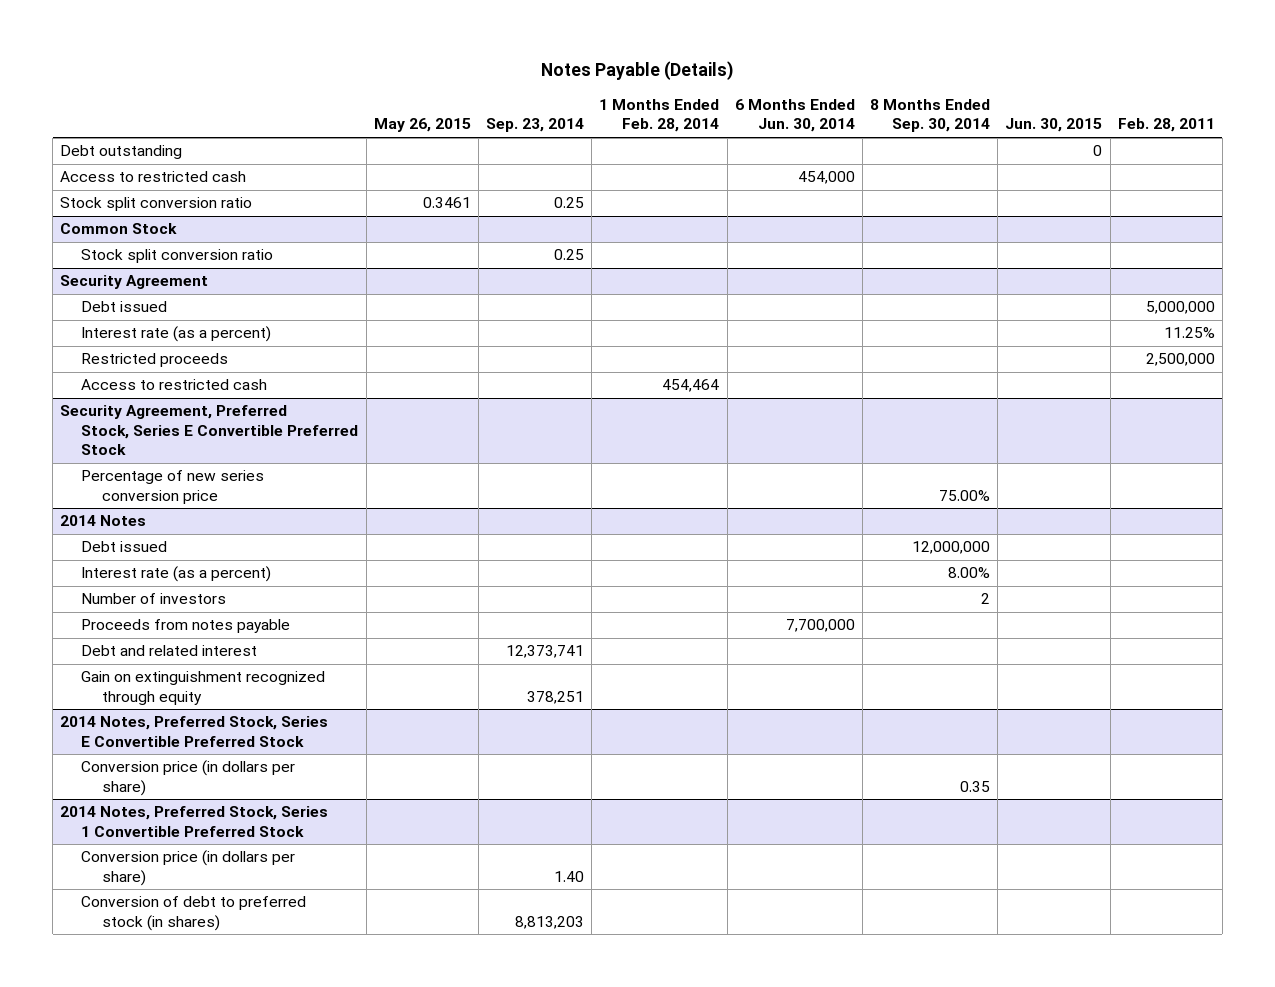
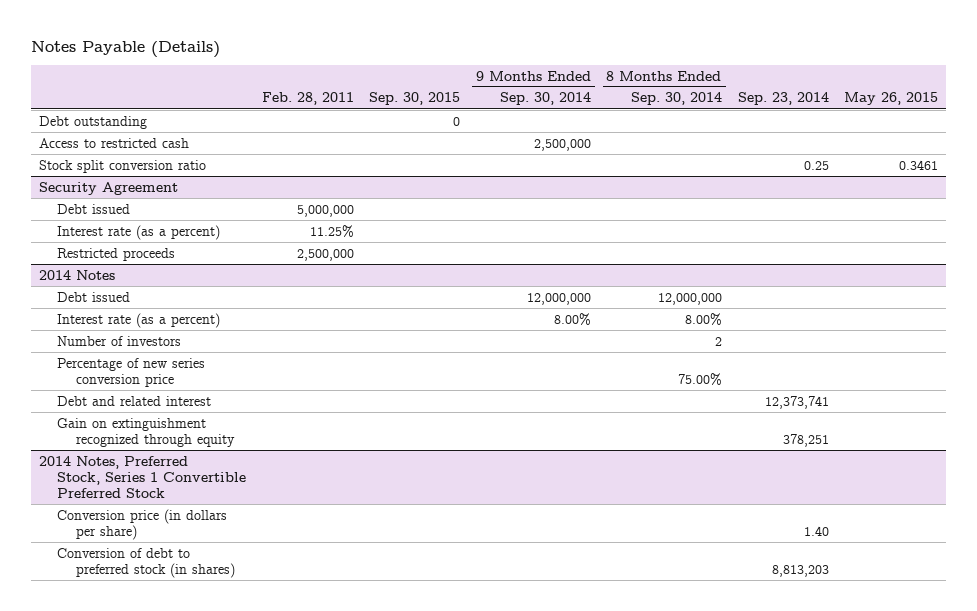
- | May 26, 2015 | Sep. 23, 2014 | 1 Months Ended Feb. 28, 2014 | 6 Months Ended Jun. 30, 2014 | 8 Months Ended Sep. 30, 2014 | Jun. 30, 2015 | Feb. 28, 2011
+ | Feb. 28, 2011 | Sep. 30, 2015 | 9 Months Ended Sep. 30, 2014 | 8 Months Ended Sep. 30, 2014 | Sep. 23, 2014 | May 26, 2015
- Common Stock
- Stock split conversion ratio | | 0.25 | | | | |
@ Security Agreement
- Access to restricted cash | | | 454,464 | | | |
- Security Agreement, Preferred Stock, Series E Convertible Preferred Stock
- Percentage of new series conversion price | | | | | 75.00% | |
@ 2014 Notes
- Proceeds from notes payable | | | | 7,700,000 | | |
+ Percentage of new series conversion price | | | | 75.00% | |
- 2014 Notes, Preferred Stock, Series E Convertible Preferred Stock
- Conversion price (in dollars per share) | | | | | 0.35 | |

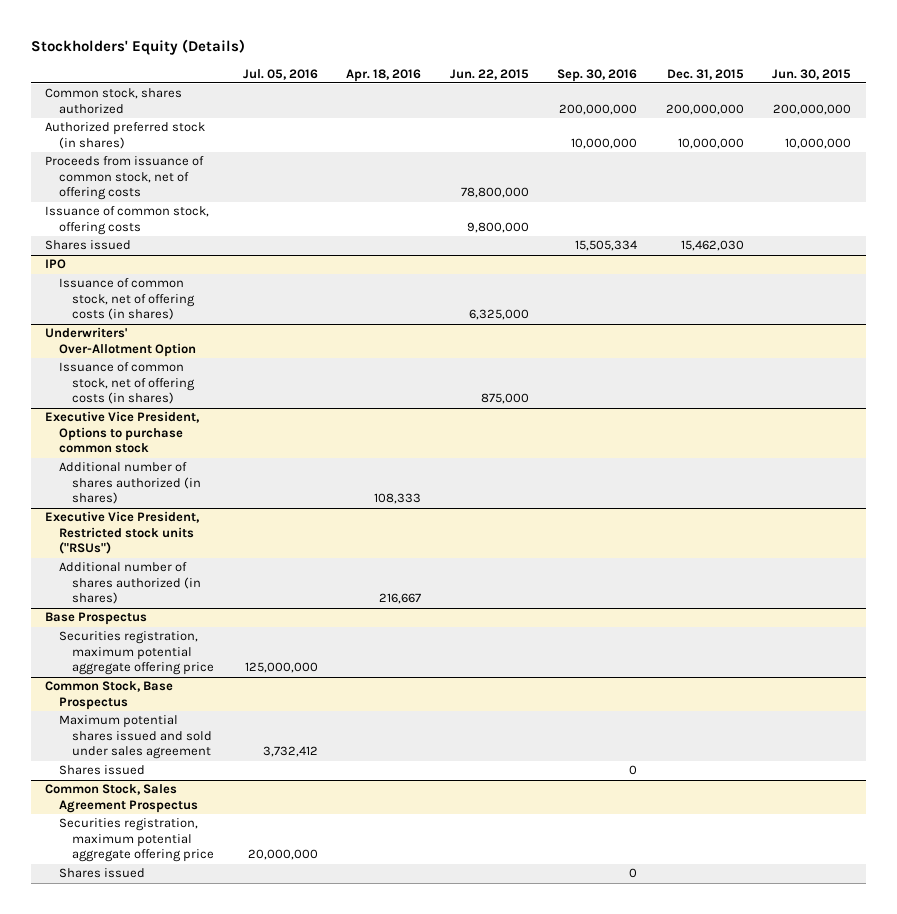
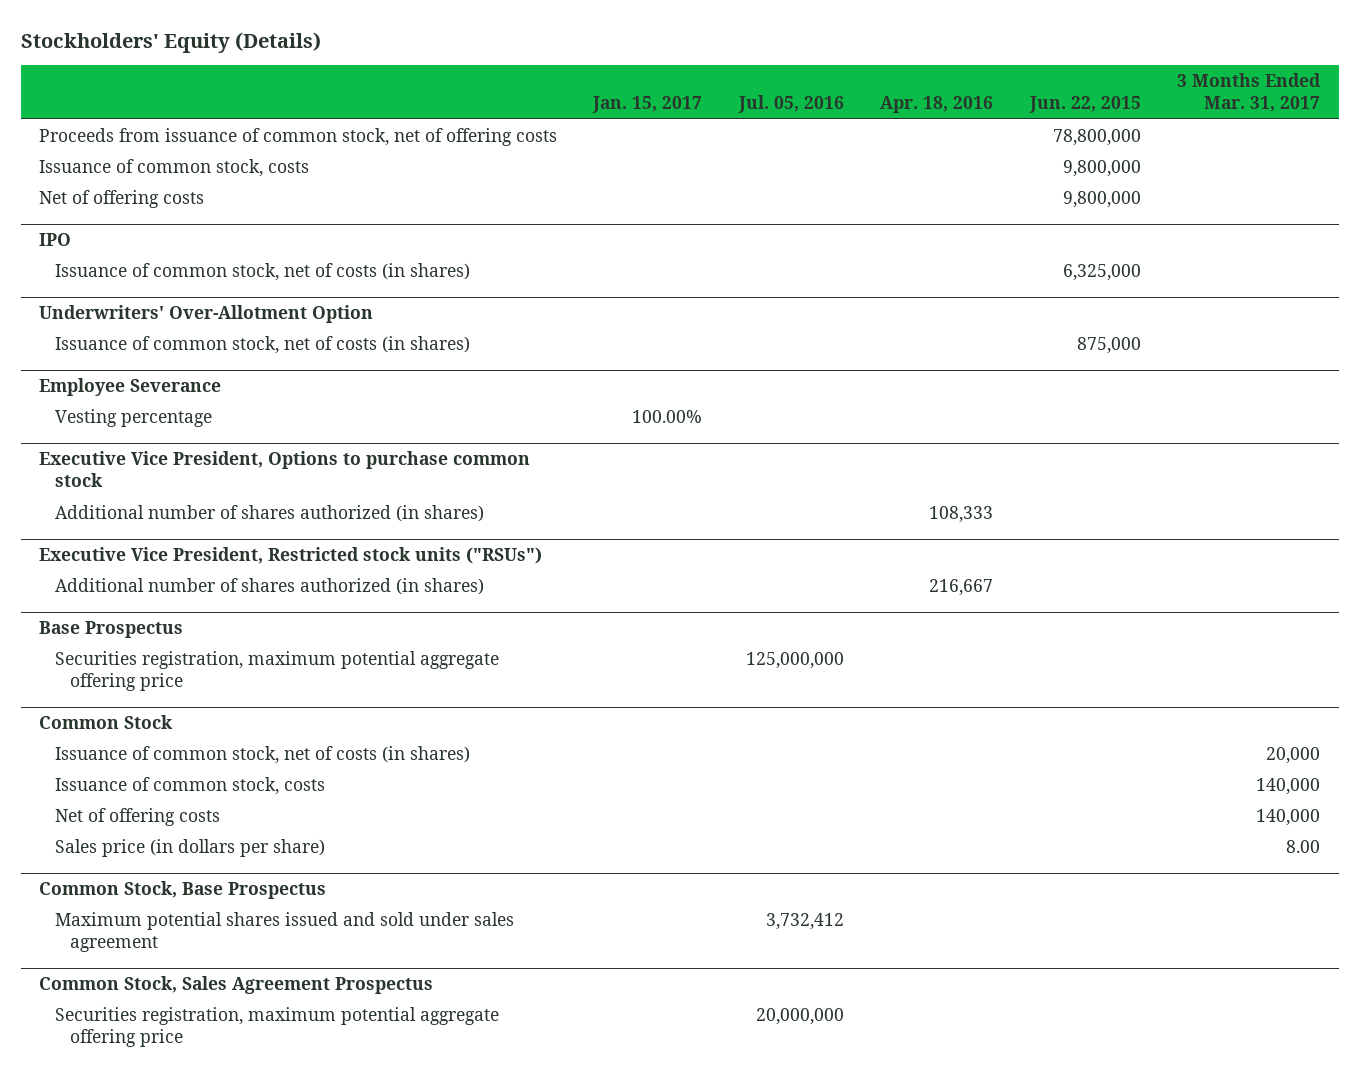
- | Jul. 05, 2016 | Apr. 18, 2016 | Jun. 22, 2015 | Sep. 30, 2016 | Dec. 31, 2015 | Jun. 30, 2015
+ | Jan. 15, 2017 | Jul. 05, 2016 | Apr. 18, 2016 | Jun. 22, 2015 | 3 Months Ended Mar. 31, 2017
- Common stock, shares authorized | | | | 200,000,000 | 200,000,000 | 200,000,000
- Authorized preferred stock (in shares) | | | | 10,000,000 | 10,000,000 | 10,000,000
- Issuance of common stock, offering costs | | | 9,800,000 | | |
- Shares issued | | | | 15,505,334 | 15,462,030 |
+ Issuance of common stock, costs | | | | 9,800,000 |
+ Net of offering costs | | | | 9,800,000 |
@ IPO
- Issuance of common stock, net of offering costs (in shares) | | | 6,325,000 | | |
+ Issuance of common stock, net of costs (in shares) | | | | 6,325,000 |
@ Underwriters' Over-Allotment Option
- Issuance of common stock, net of offering costs (in shares) | | | 875,000 | | |
+ Issuance of common stock, net of costs (in shares) | | | | 875,000 |
+ Employee Severance
+ Vesting percentage | 100.00% | | | |
+ Common Stock
+ Issuance of common stock, net of costs (in shares) | | | | | 20,000
+ Issuance of common stock, costs | | | | | 140,000
+ Net of offering costs | | | | | 140,000
+ Sales price (in dollars per share) | | | | | 8.00
@ Common Stock, Base Prospectus
- Shares issued | | | | 0 | |
@ Common Stock, Sales Agreement Prospectus
- Shares issued | | | | 0 | |

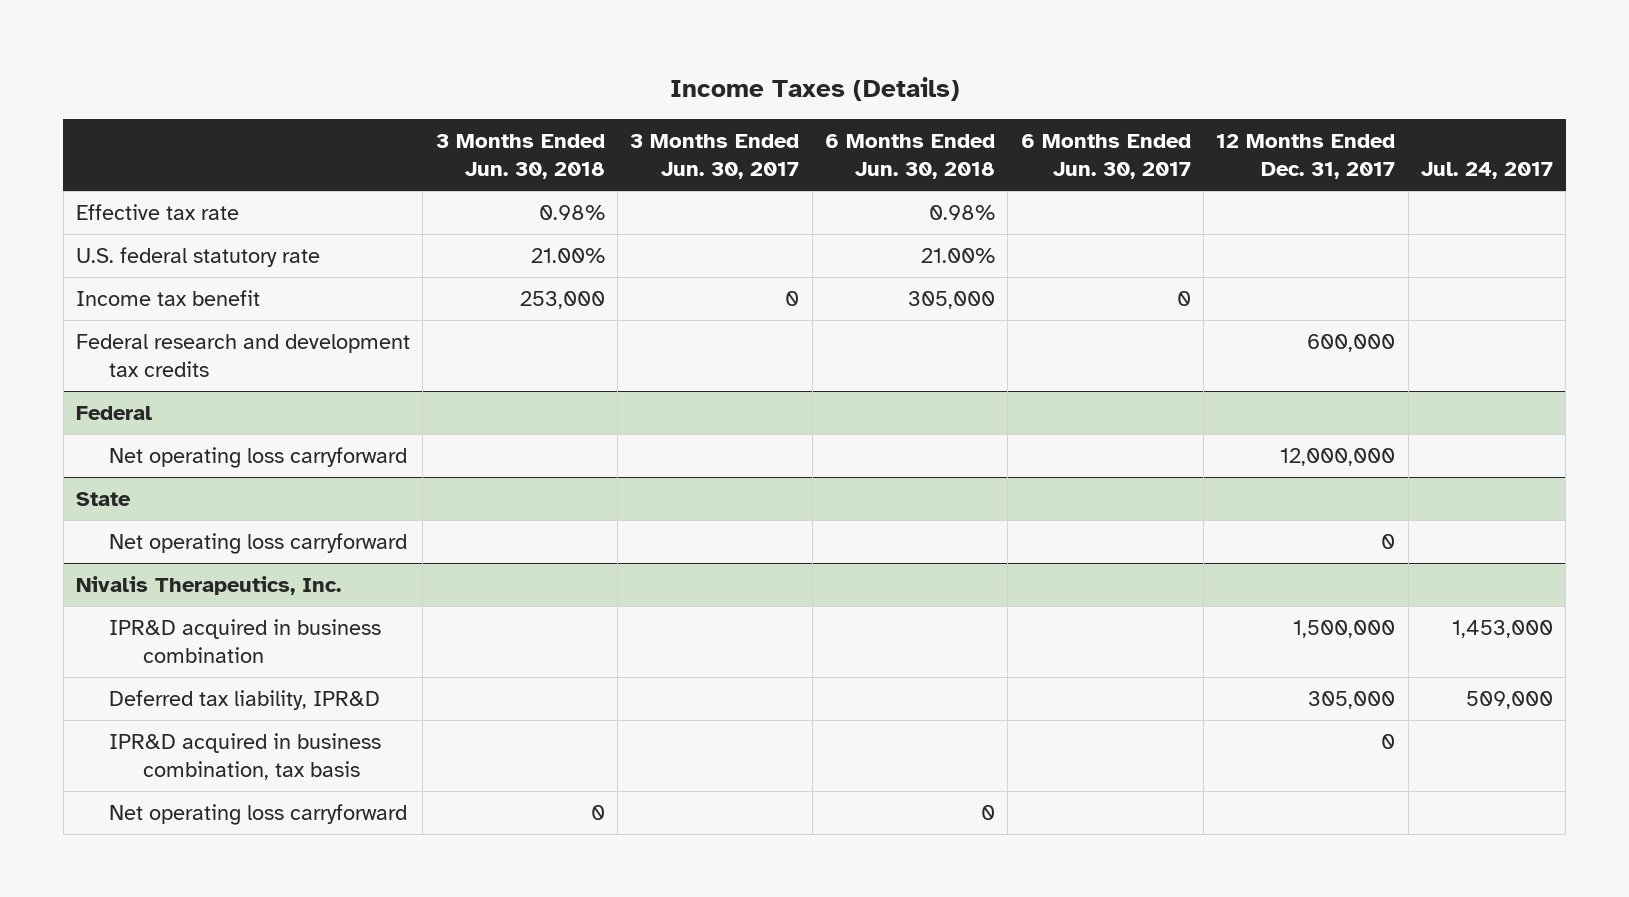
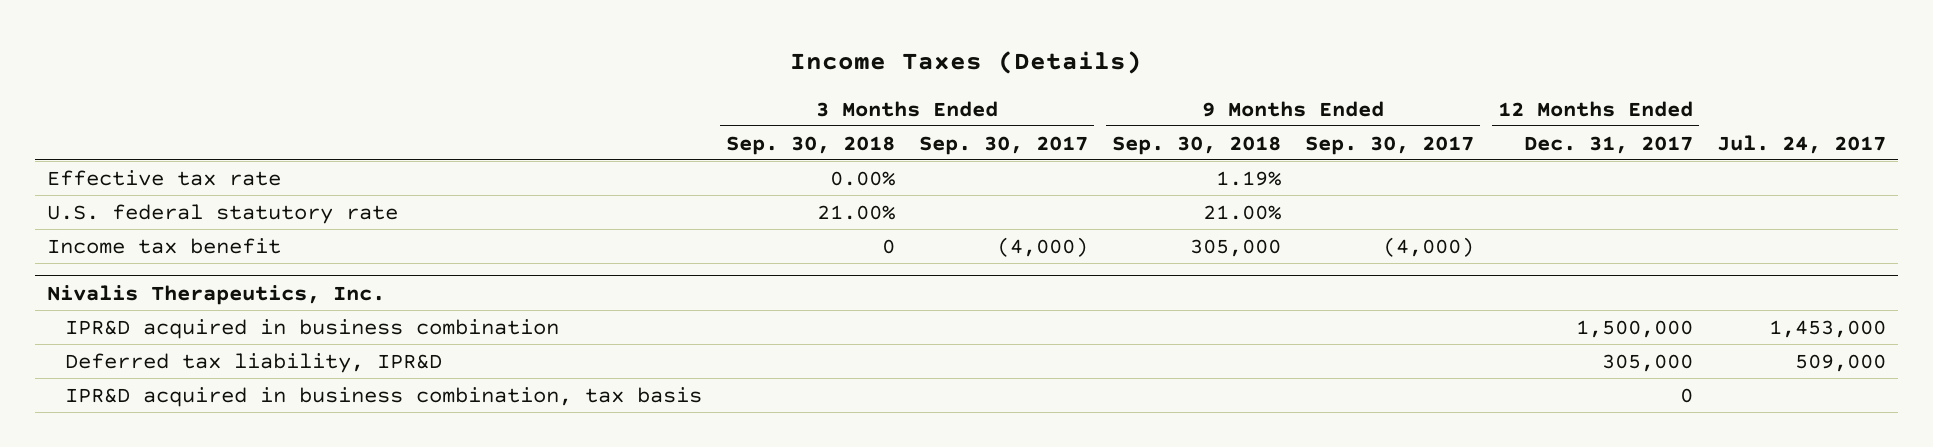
- | 3 Months Ended Jun. 30, 2018 | 3 Months Ended Jun. 30, 2017 | 6 Months Ended Jun. 30, 2018 | 6 Months Ended Jun. 30, 2017 | 12 Months Ended Dec. 31, 2017 | Jul. 24, 2017
+ | 3 Months Ended Sep. 30, 2018 | 3 Months Ended Sep. 30, 2017 | 9 Months Ended Sep. 30, 2018 | 9 Months Ended Sep. 30, 2017 | 12 Months Ended Dec. 31, 2017 | Jul. 24, 2017
- Federal research and development tax credits | | | | | 600,000 |
- Federal
- Net operating loss carryforward | | | | | 12,000,000 |
- State
- Net operating loss carryforward | | | | | 0 |
@ Nivalis Therapeutics, Inc.
- Net operating loss carryforward | 0 | | 0 | | |

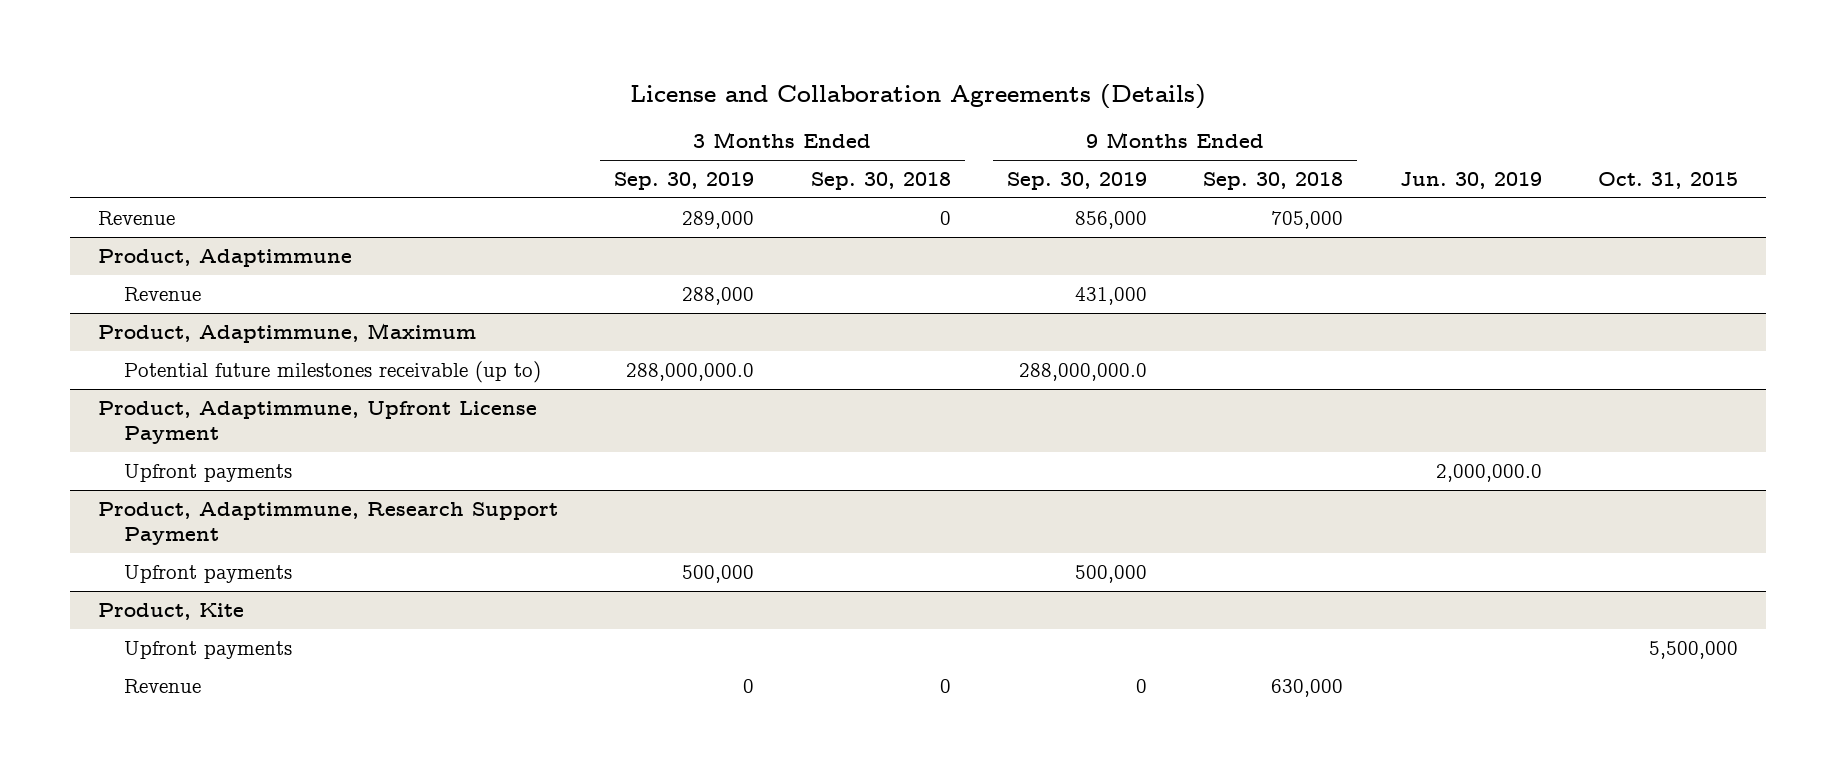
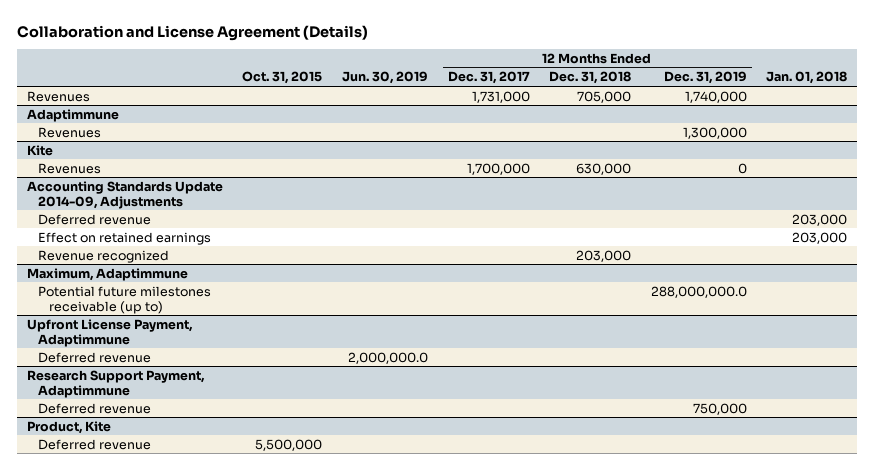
- License and Collaboration Agreements (Details)
+ Collaboration and License Agreement (Details)
- | 3 Months Ended Sep. 30, 2019 | 3 Months Ended Sep. 30, 2018 | 9 Months Ended Sep. 30, 2019 | 9 Months Ended Sep. 30, 2018 | Jun. 30, 2019 | Oct. 31, 2015
+ | Oct. 31, 2015 | Jun. 30, 2019 | 12 Months Ended Dec. 31, 2017 | 12 Months Ended Dec. 31, 2018 | 12 Months Ended Dec. 31, 2019 | Jan. 01, 2018
- Revenue | 289,000 | 0 | 856,000 | 705,000 | |
- Product, Adaptimmune
- Revenue | 288,000 | | 431,000 | | |
- Product, Adaptimmune, Maximum
+ Revenues | | | 1,731,000 | 705,000 | 1,740,000 |
+ Adaptimmune
+ Revenues | | | | | 1,300,000 |
+ Kite
+ Revenues | | | 1,700,000 | 630,000 | 0 |
+ Accounting Standards Update 2014-09, Adjustments
+ Deferred revenue | | | | | | 203,000
+ Effect on retained earnings | | | | | | 203,000
+ Revenue recognized | | | | 203,000 | |
+ Maximum, Adaptimmune
- Product, Adaptimmune, Upfront License Payment
- Upfront payments | | | | | 2,000,000.0 |
- Product, Adaptimmune, Research Support Payment
- Upfront payments | 500,000 | | 500,000 | | |
+ Upfront License Payment, Adaptimmune
+ Deferred revenue | | 2,000,000.0 | | | |
+ Research Support Payment, Adaptimmune
+ Deferred revenue | | | | | 750,000 |
@ Product, Kite
- Upfront payments | | | | | | 5,500,000
- Revenue | 0 | 0 | 0 | 630,000 | |
+ Deferred revenue | 5,500,000 | | | | |

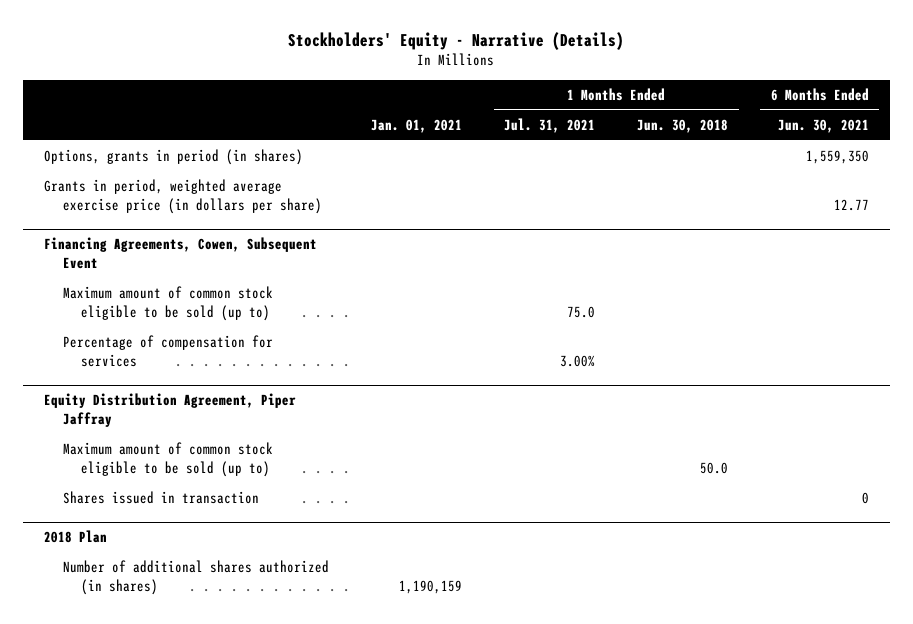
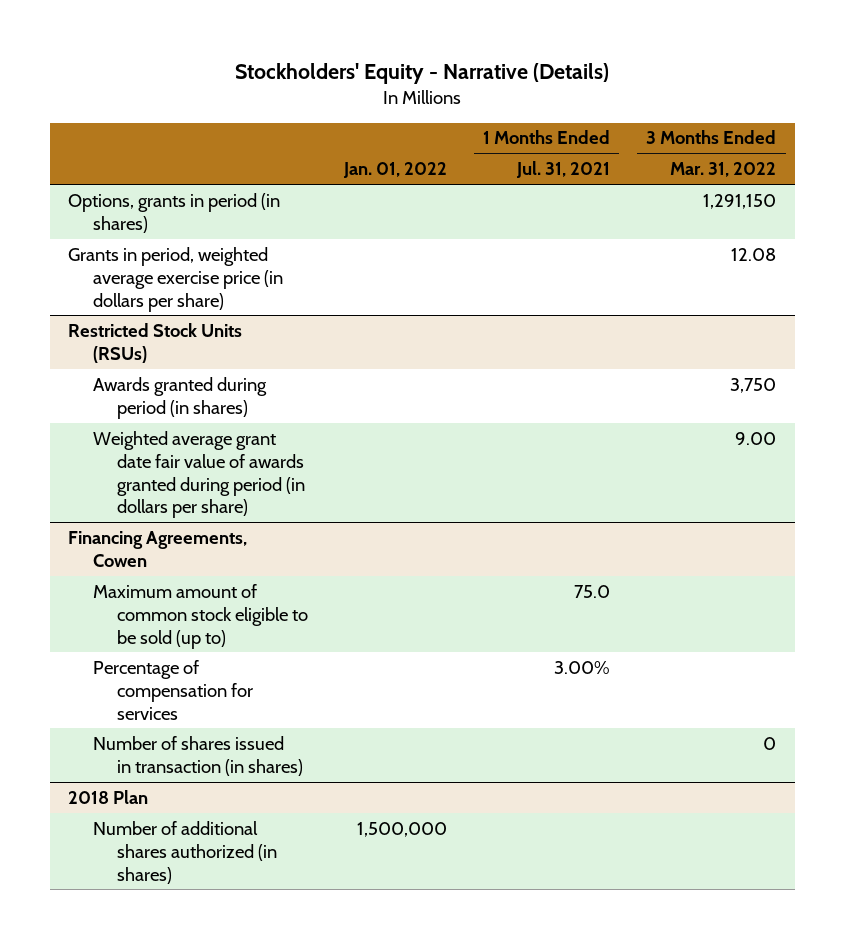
- | Jan. 01, 2021 | 1 Months Ended Jul. 31, 2021 | 1 Months Ended Jun. 30, 2018 | 6 Months Ended Jun. 30, 2021
+ | Jan. 01, 2022 | 1 Months Ended Jul. 31, 2021 | 3 Months Ended Mar. 31, 2022
- Financing Agreements, Cowen, Subsequent Event
+ Restricted Stock Units (RSUs)
+ Awards granted during period (in shares) | | | 3,750
+ Weighted average grant date fair value of awards granted during period (in dollars per share) | | | 9.00
+ Financing Agreements, Cowen
- Equity Distribution Agreement, Piper Jaffray
- Maximum amount of common stock eligible to be sold (up to) | | | 50.0 |
- Shares issued in transaction | | | | 0
+ Number of shares issued in transaction (in shares) | | | 0

